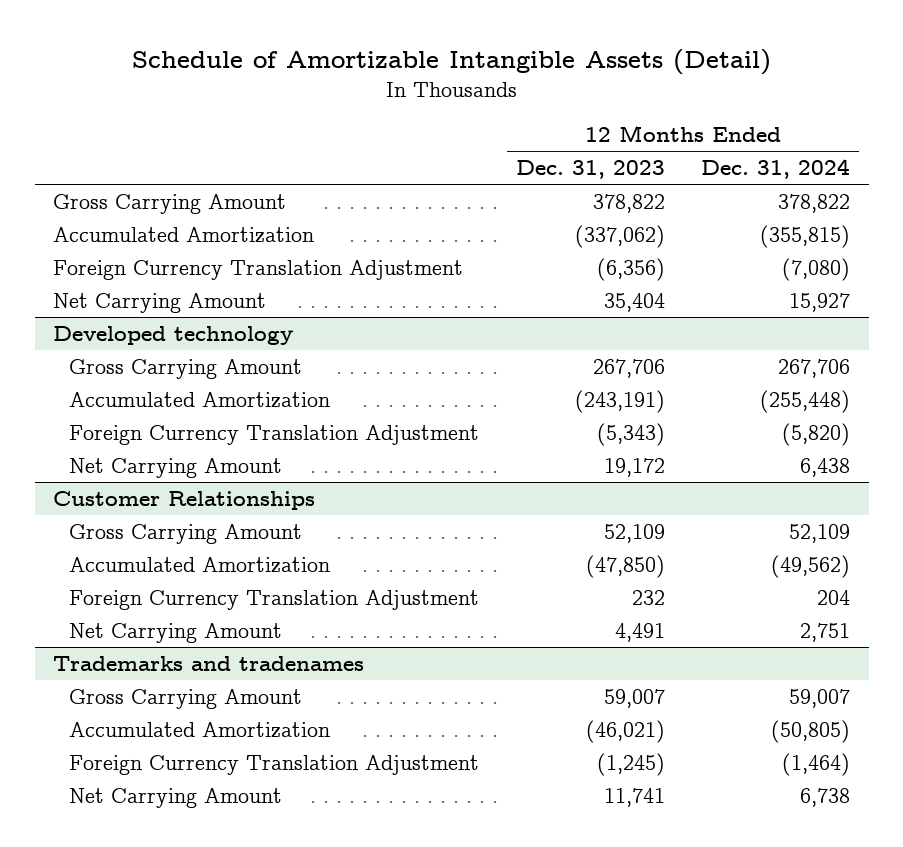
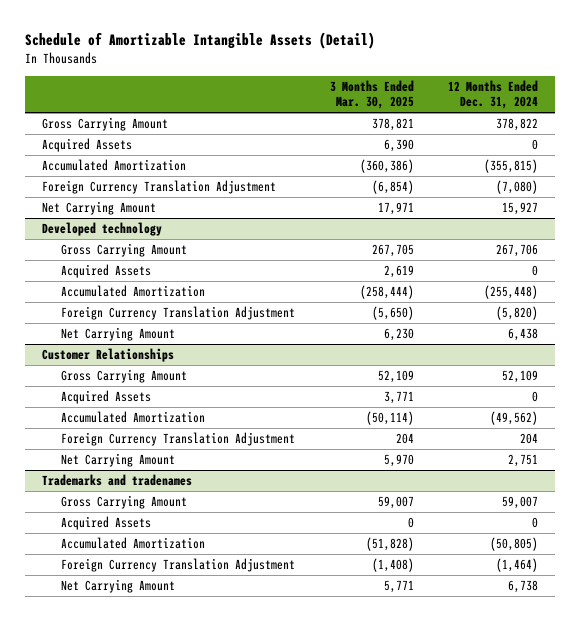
- | 12 Months Ended Dec. 31, 2023 | 12 Months Ended Dec. 31, 2024
+ | 3 Months Ended Mar. 30, 2025 | 12 Months Ended Dec. 31, 2024
+ Acquired Assets | 6,390 | 0
@ Developed technology
+ Acquired Assets | 2,619 | 0
@ Customer Relationships
+ Acquired Assets | 3,771 | 0
@ Trademarks and tradenames
+ Acquired Assets | 0 | 0

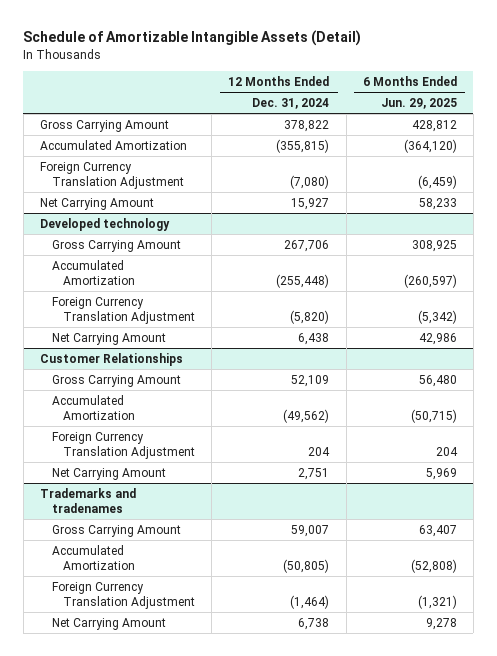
- | 3 Months Ended Mar. 30, 2025 | 12 Months Ended Dec. 31, 2024
+ | 12 Months Ended Dec. 31, 2024 | 6 Months Ended Jun. 29, 2025
- Acquired Assets | 6,390 | 0
@ Developed technology
- Acquired Assets | 2,619 | 0
@ Customer Relationships
- Acquired Assets | 3,771 | 0
@ Trademarks and tradenames
- Acquired Assets | 0 | 0

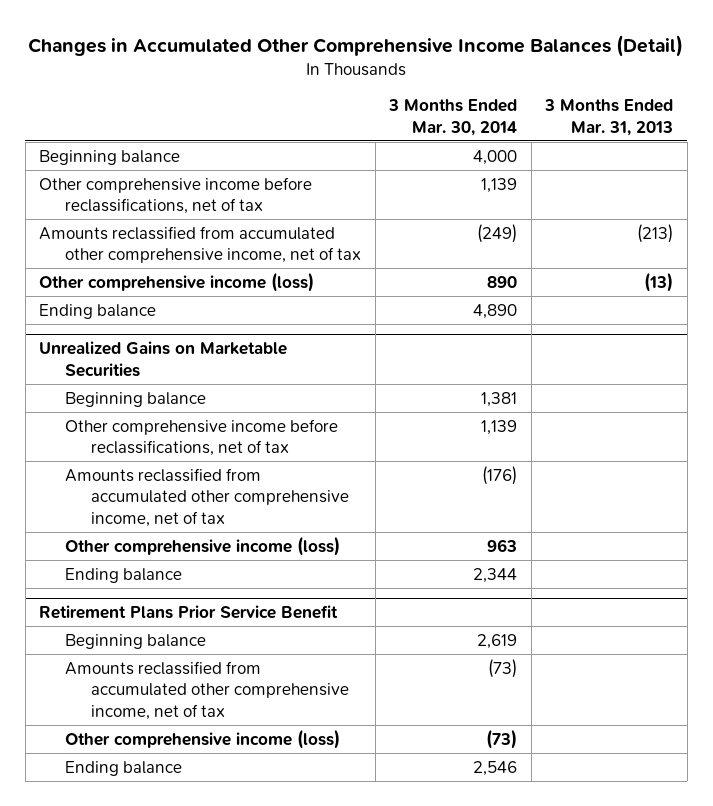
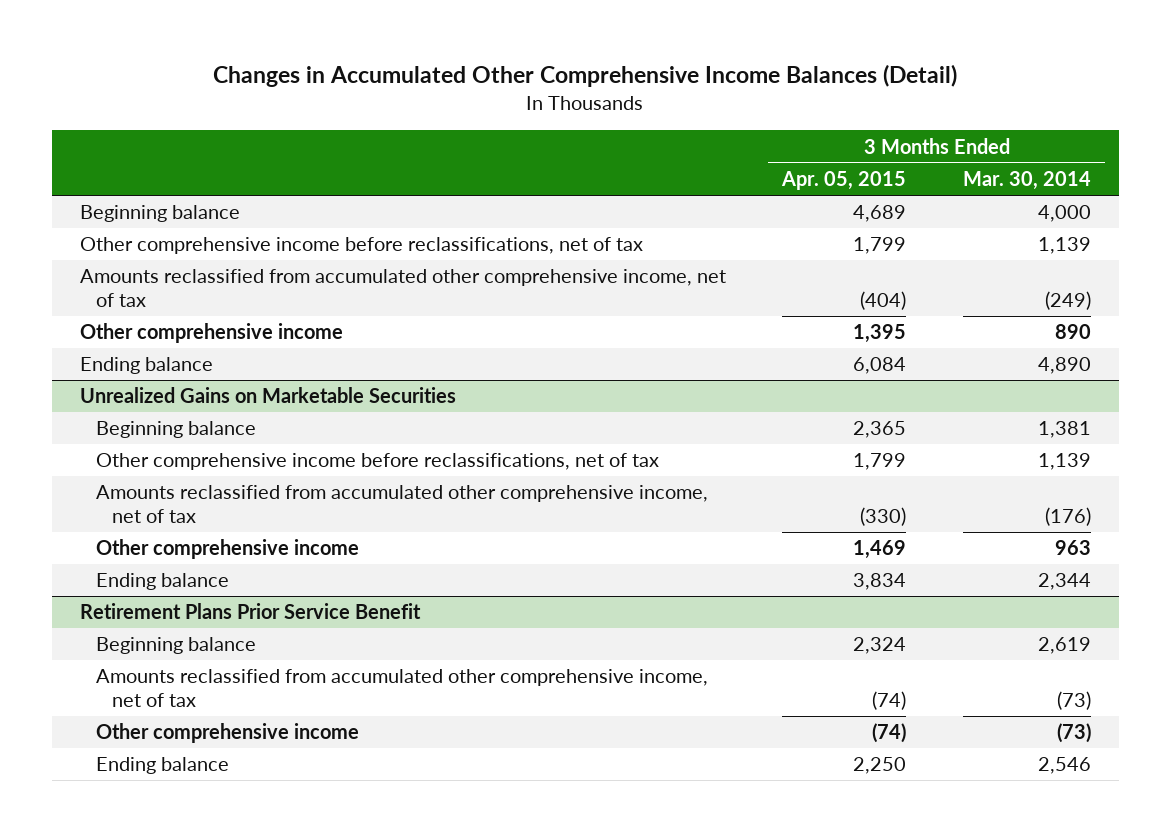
- | 3 Months Ended Mar. 30, 2014 | 3 Months Ended Mar. 31, 2013
+ | 3 Months Ended Apr. 05, 2015 | 3 Months Ended Mar. 30, 2014
- Other comprehensive income (loss) | 890 | (13)
+ Other comprehensive income | 1,395 | 890
@ Unrealized Gains on Marketable Securities
- Other comprehensive income (loss) | 963 |
+ Other comprehensive income | 1,469 | 963
@ Retirement Plans Prior Service Benefit
- Other comprehensive income (loss) | (73) |
+ Other comprehensive income | (74) | (73)

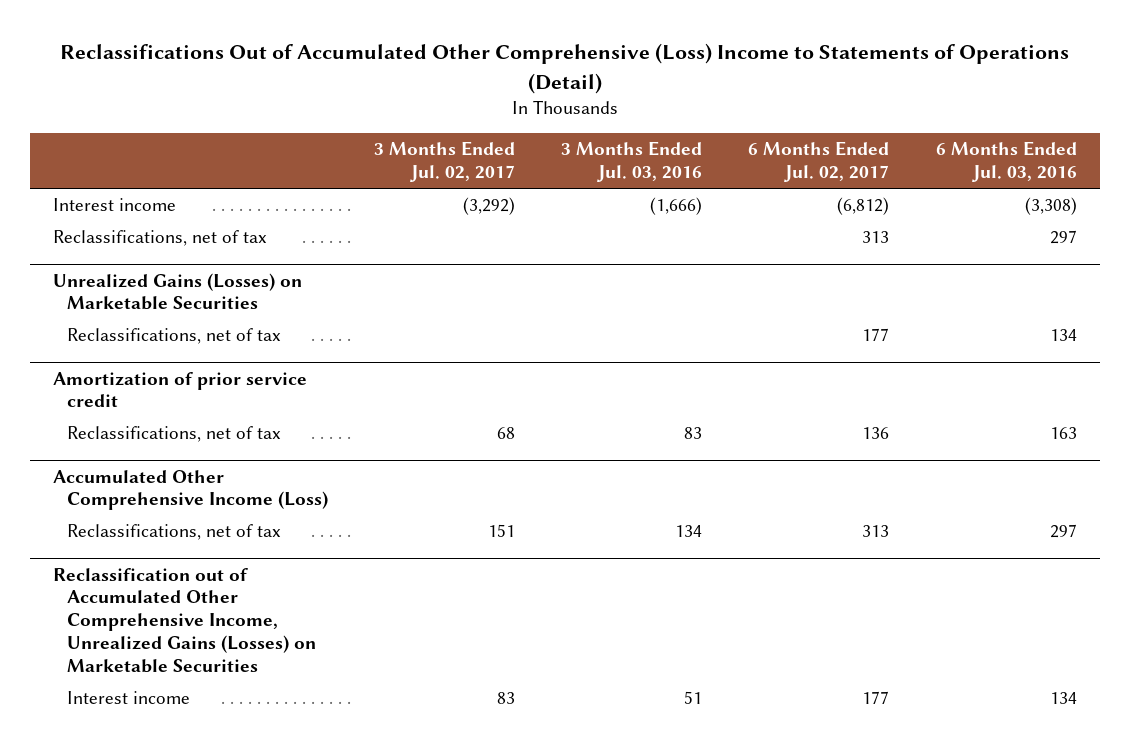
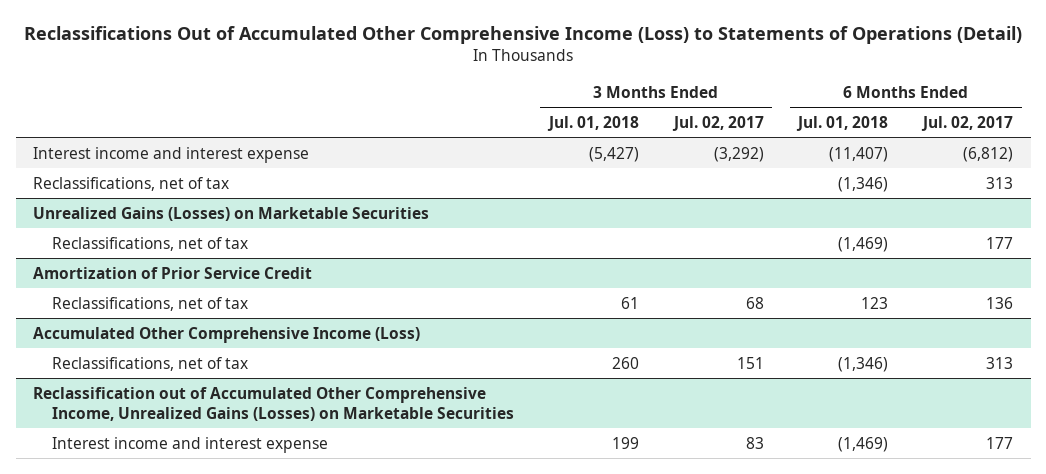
- Reclassifications Out of Accumulated Other Comprehensive (Loss) Income to Statements of Operations (Detail)
+ Reclassifications Out of Accumulated Other Comprehensive Income (Loss) to Statements of Operations (Detail)
- | 3 Months Ended Jul. 02, 2017 | 3 Months Ended Jul. 03, 2016 | 6 Months Ended Jul. 02, 2017 | 6 Months Ended Jul. 03, 2016
+ | 3 Months Ended Jul. 01, 2018 | 3 Months Ended Jul. 02, 2017 | 6 Months Ended Jul. 01, 2018 | 6 Months Ended Jul. 02, 2017
- Interest income | (3,292) | (1,666) | (6,812) | (3,308)
+ Interest income and interest expense | (5,427) | (3,292) | (11,407) | (6,812)
- Amortization of prior service credit
+ Amortization of Prior Service Credit
@ Reclassification out of Accumulated Other Comprehensive Income, Unrealized Gains (Losses) on Marketable Securities
- Interest income | 83 | 51 | 177 | 134
+ Interest income and interest expense | 199 | 83 | (1,469) | 177

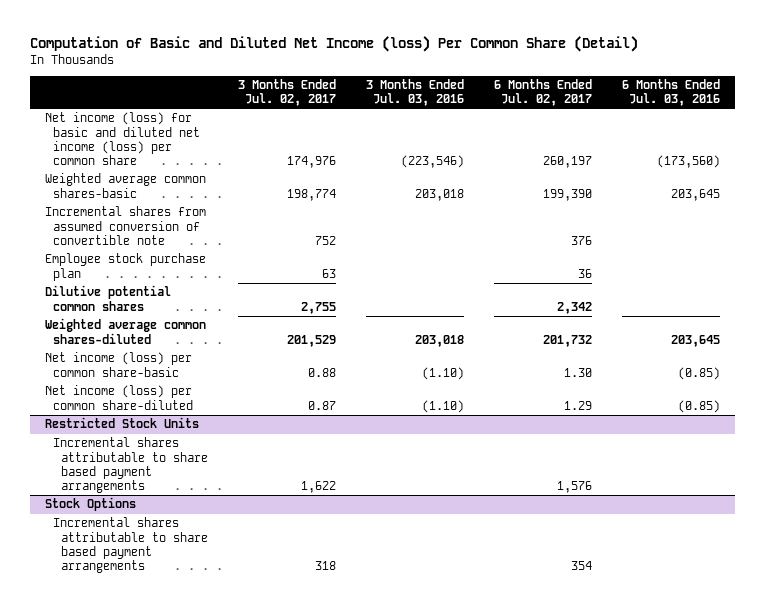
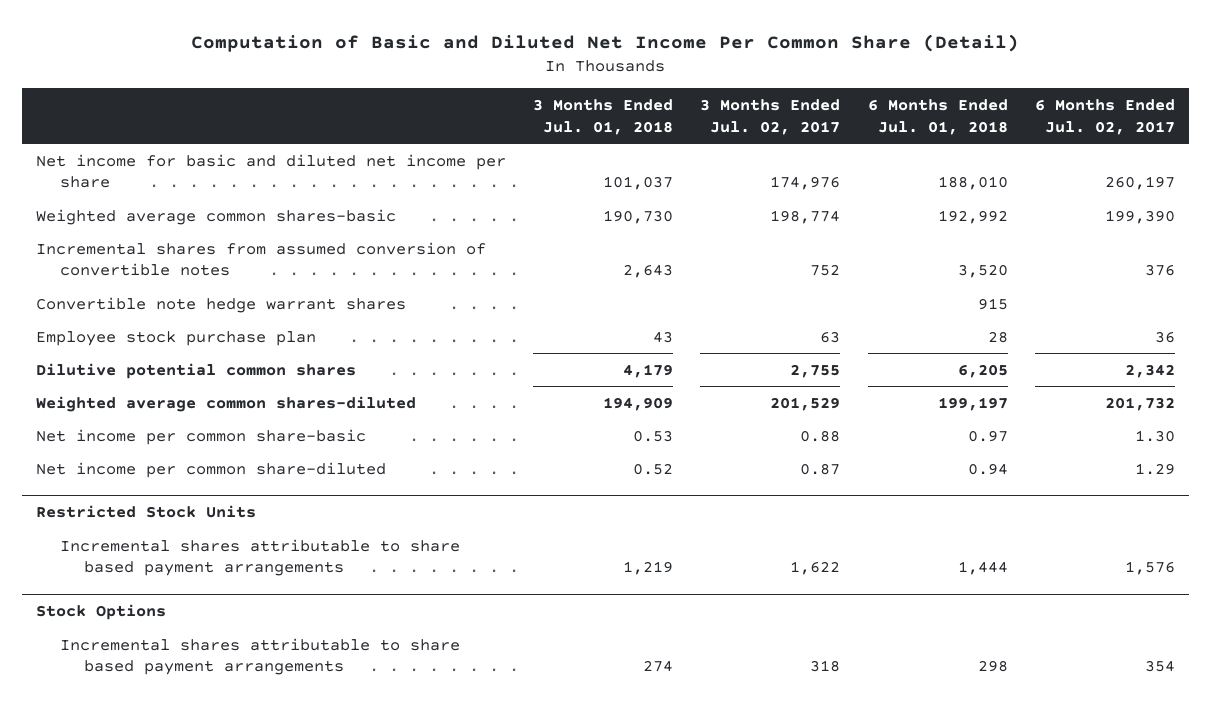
- Computation of Basic and Diluted Net Income (loss) Per Common Share (Detail)
+ Computation of Basic and Diluted Net Income Per Common Share (Detail)
- | 3 Months Ended Jul. 02, 2017 | 3 Months Ended Jul. 03, 2016 | 6 Months Ended Jul. 02, 2017 | 6 Months Ended Jul. 03, 2016
+ | 3 Months Ended Jul. 01, 2018 | 3 Months Ended Jul. 02, 2017 | 6 Months Ended Jul. 01, 2018 | 6 Months Ended Jul. 02, 2017
- Net income (loss) for basic and diluted net income (loss) per common share | 174,976 | (223,546) | 260,197 | (173,560)
+ Net income for basic and diluted net income per share | 101,037 | 174,976 | 188,010 | 260,197
- Incremental shares from assumed conversion of convertible note | 752 | | 376 |
+ Incremental shares from assumed conversion of convertible notes | 2,643 | 752 | 3,520 | 376
+ Convertible note hedge warrant shares | | | 915 |
- Net income (loss) per common share-basic | 0.88 | (1.10) | 1.30 | (0.85)
- Net income (loss) per common share-diluted | 0.87 | (1.10) | 1.29 | (0.85)
+ Net income per common share-basic | 0.53 | 0.88 | 0.97 | 1.30
+ Net income per common share-diluted | 0.52 | 0.87 | 0.94 | 1.29

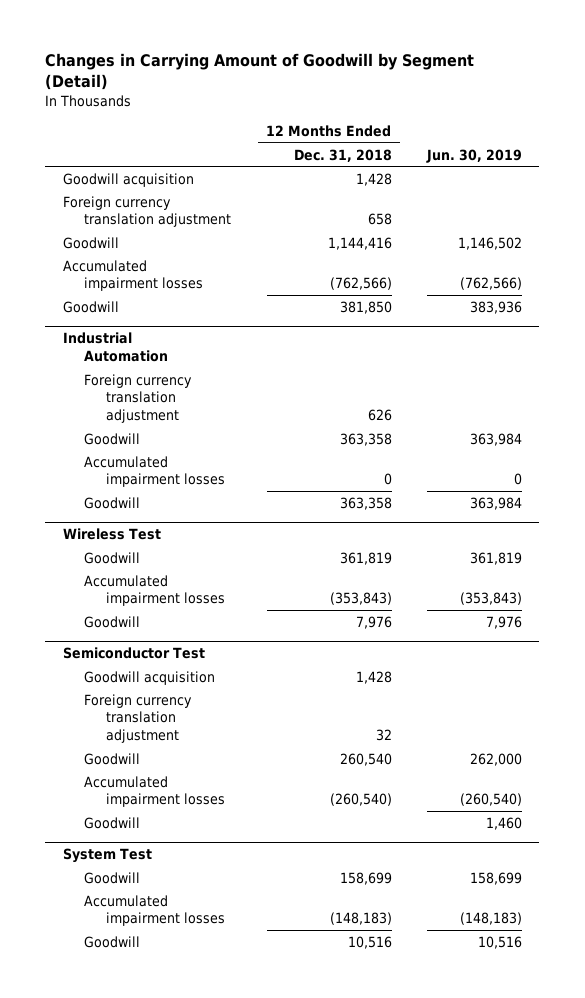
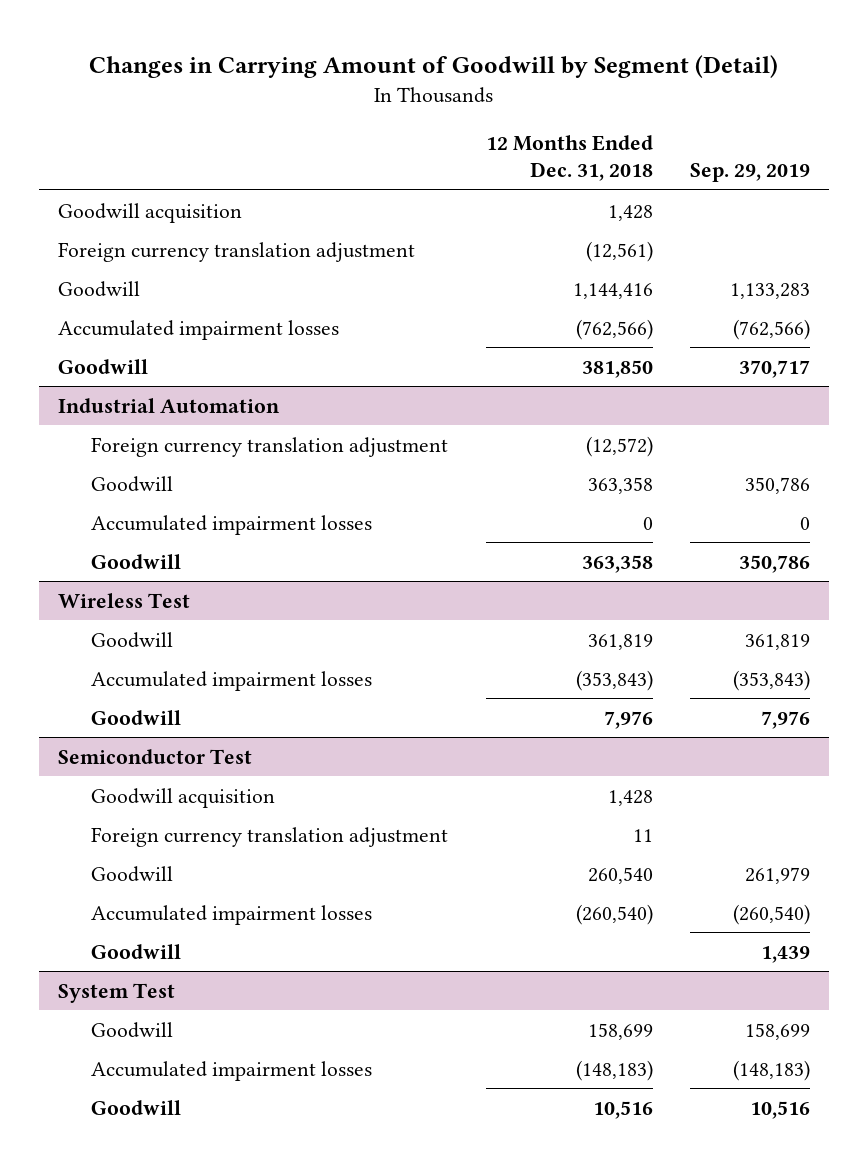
- | 12 Months Ended Dec. 31, 2018 | Jun. 30, 2019
+ | 12 Months Ended Dec. 31, 2018 | Sep. 29, 2019
- Foreign currency translation adjustment | 658 |
+ Foreign currency translation adjustment | (12,561) |
@ Industrial Automation
- Foreign currency translation adjustment | 626 |
+ Foreign currency translation adjustment | (12,572) |
@ Semiconductor Test
- Foreign currency translation adjustment | 32 |
+ Foreign currency translation adjustment | 11 |

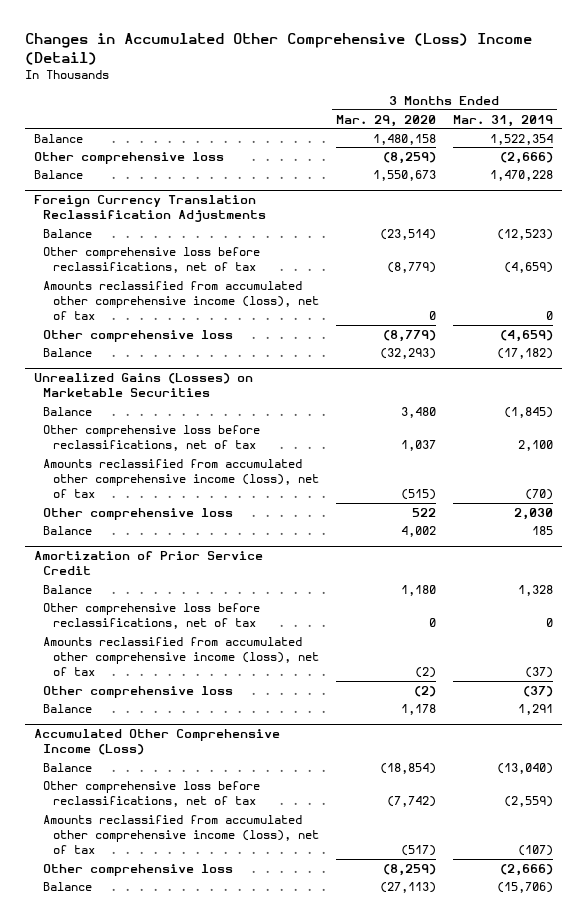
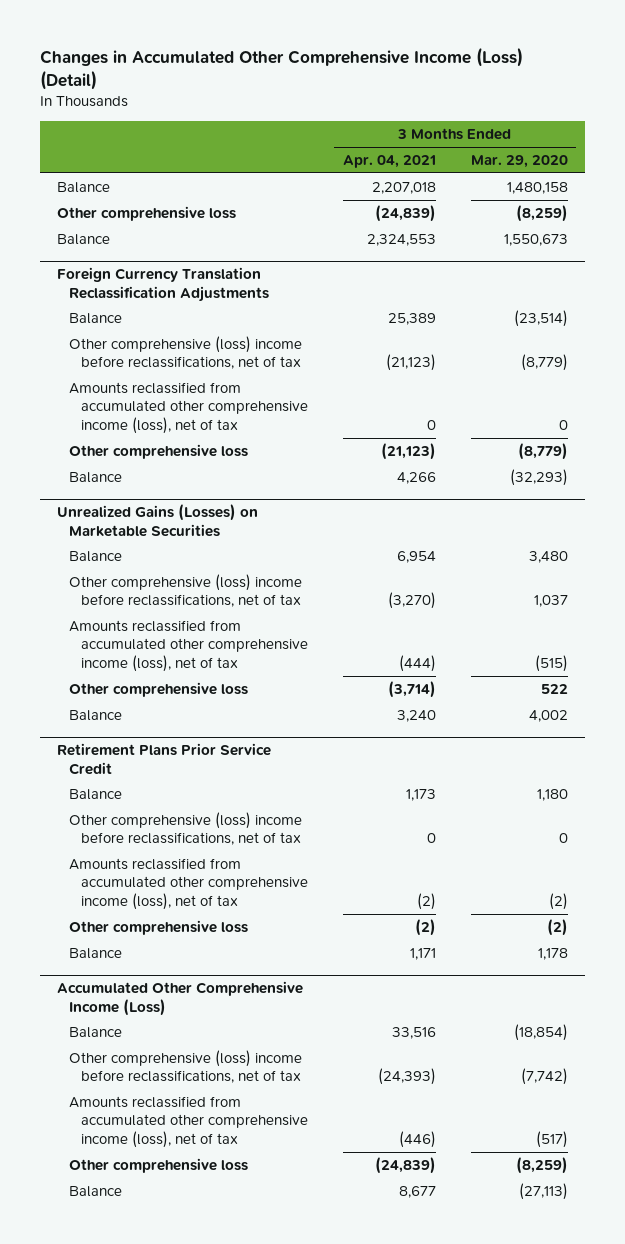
- Changes in Accumulated Other Comprehensive (Loss) Income (Detail)
+ Changes in Accumulated Other Comprehensive Income (Loss) (Detail)
- | 3 Months Ended Mar. 29, 2020 | 3 Months Ended Mar. 31, 2019
+ | 3 Months Ended Apr. 04, 2021 | 3 Months Ended Mar. 29, 2020
@ Foreign Currency Translation Reclassification Adjustments
- Other comprehensive loss before reclassifications, net of tax | (8,779) | (4,659)
+ Other comprehensive (loss) income before reclassifications, net of tax | (21,123) | (8,779)
@ Unrealized Gains (Losses) on Marketable Securities
- Other comprehensive loss before reclassifications, net of tax | 1,037 | 2,100
+ Other comprehensive (loss) income before reclassifications, net of tax | (3,270) | 1,037
- Amortization of Prior Service Credit
+ Retirement Plans Prior Service Credit
- Other comprehensive loss before reclassifications, net of tax | 0 | 0
+ Other comprehensive (loss) income before reclassifications, net of tax | 0 | 0
@ Accumulated Other Comprehensive Income (Loss)
- Other comprehensive loss before reclassifications, net of tax | (7,742) | (2,559)
+ Other comprehensive (loss) income before reclassifications, net of tax | (24,393) | (7,742)

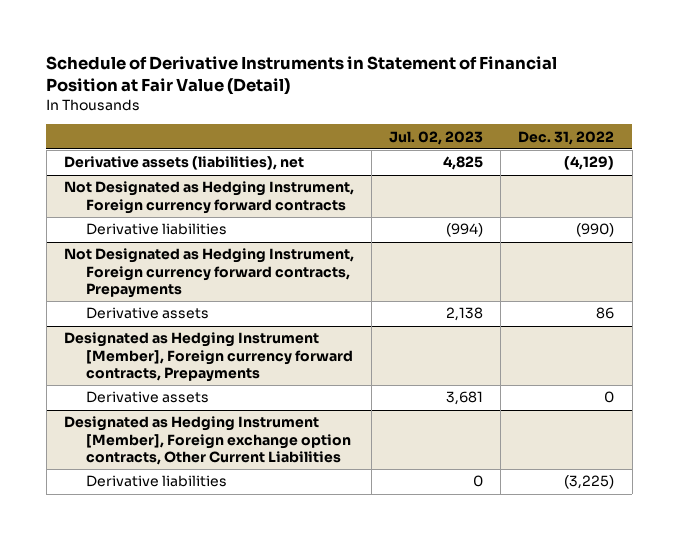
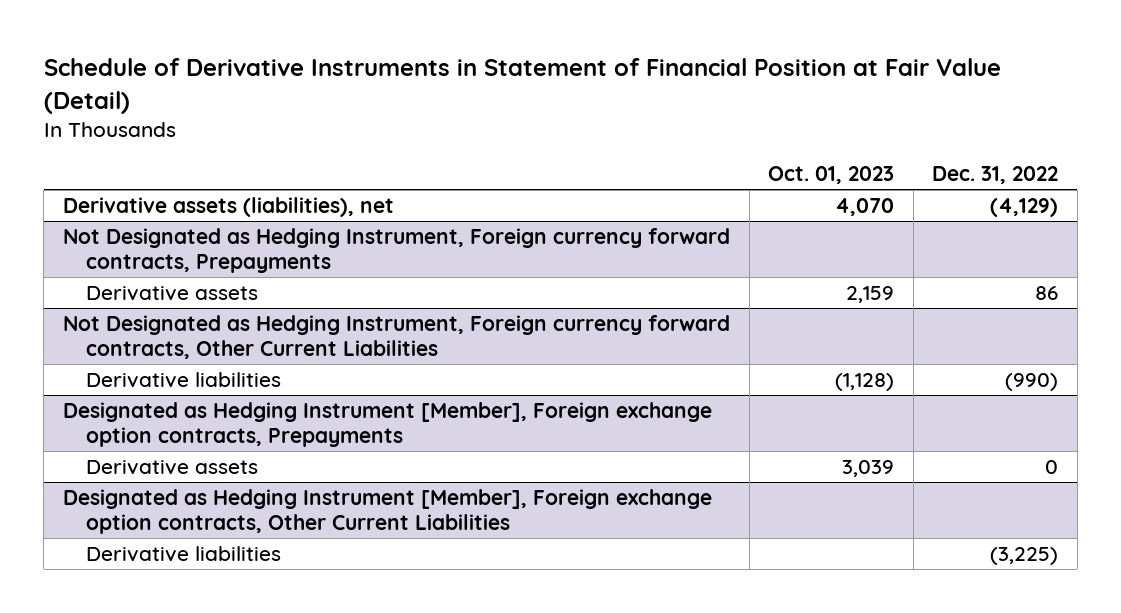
- | Jul. 02, 2023 | Dec. 31, 2022
+ | Oct. 01, 2023 | Dec. 31, 2022
- Not Designated as Hedging Instrument, Foreign currency forward contracts
- Derivative liabilities | (994) | (990)
- Designated as Hedging Instrument [Member], Foreign currency forward contracts, Prepayments
+ Not Designated as Hedging Instrument, Foreign currency forward contracts, Other Current Liabilities
+ Derivative liabilities | (1,128) | (990)
+ Designated as Hedging Instrument [Member], Foreign exchange option contracts, Prepayments

